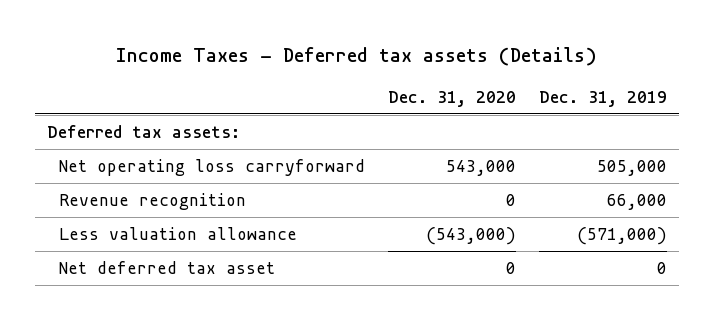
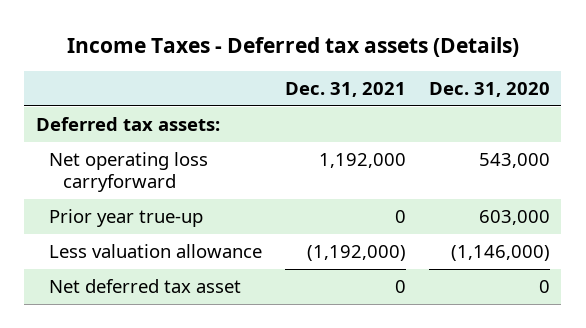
- | Dec. 31, 2020 | Dec. 31, 2019
+ | Dec. 31, 2021 | Dec. 31, 2020
- Revenue recognition | 0 | 66,000
- Less valuation allowance | (543,000) | (571,000)
+ Prior year true-up | 0 | 603,000
+ Less valuation allowance | (1,192,000) | (1,146,000)

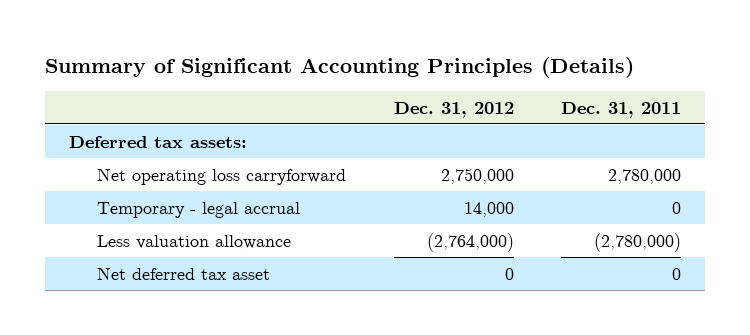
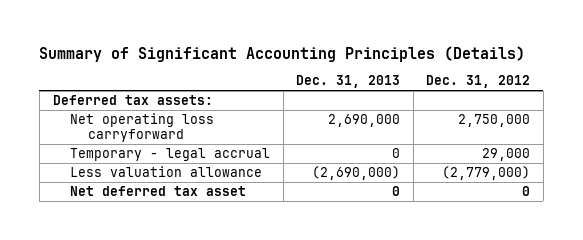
- | Dec. 31, 2012 | Dec. 31, 2011
+ | Dec. 31, 2013 | Dec. 31, 2012
- Temporary - legal accrual | 14,000 | 0
- Less valuation allowance | (2,764,000) | (2,780,000)
+ Temporary - legal accrual | 0 | 29,000
+ Less valuation allowance | (2,690,000) | (2,779,000)

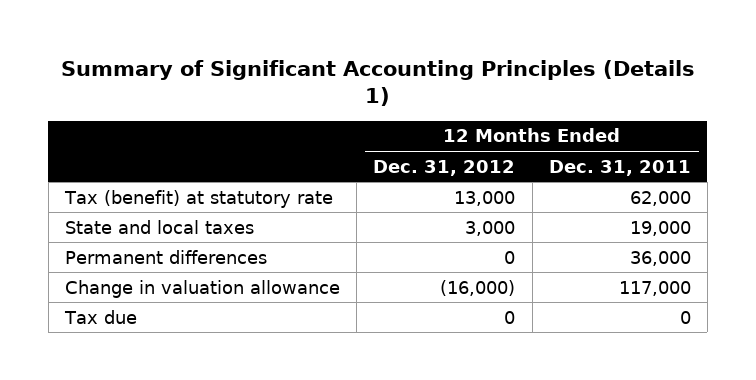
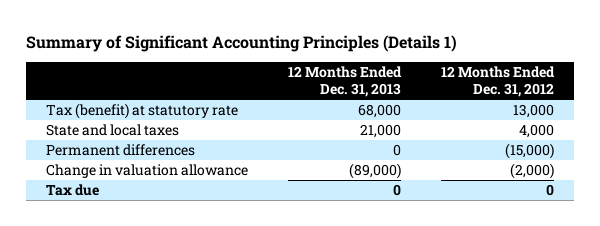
- | 12 Months Ended Dec. 31, 2012 | 12 Months Ended Dec. 31, 2011
+ | 12 Months Ended Dec. 31, 2013 | 12 Months Ended Dec. 31, 2012
- State and local taxes | 3,000 | 19,000
- Permanent differences | 0 | 36,000
- Change in valuation allowance | (16,000) | 117,000
+ State and local taxes | 21,000 | 4,000
+ Permanent differences | 0 | (15,000)
+ Change in valuation allowance | (89,000) | (2,000)

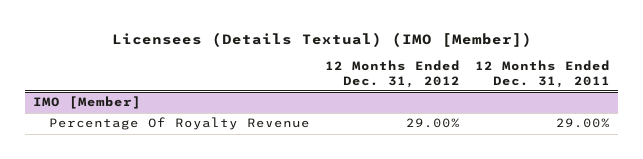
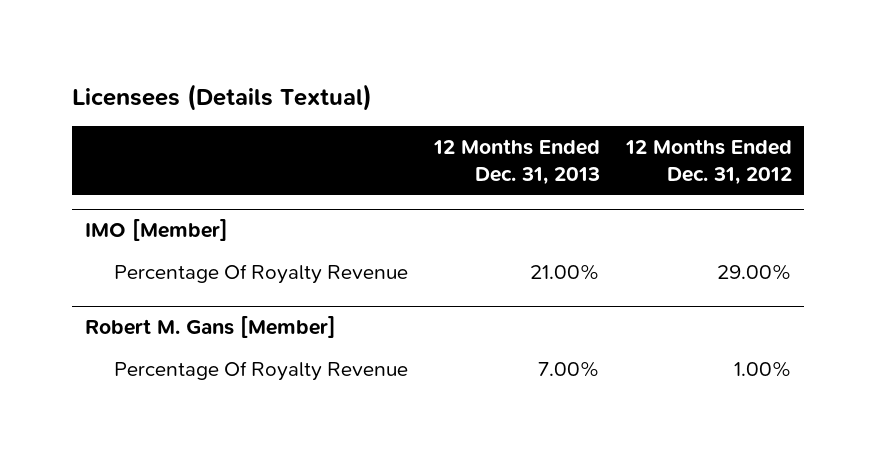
- Licensees (Details Textual) (IMO [Member])
+ Licensees (Details Textual)
- | 12 Months Ended Dec. 31, 2012 | 12 Months Ended Dec. 31, 2011
+ | 12 Months Ended Dec. 31, 2013 | 12 Months Ended Dec. 31, 2012
+ Robert M. Gans [Member]
+ Percentage Of Royalty Revenue | 7.00% | 1.00%

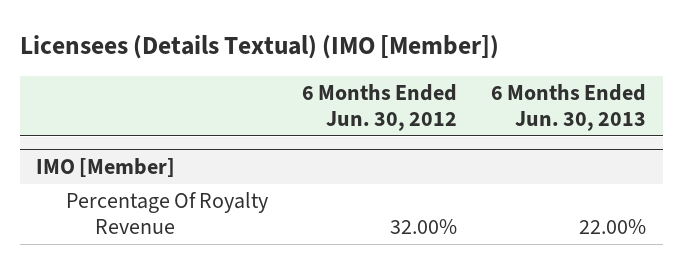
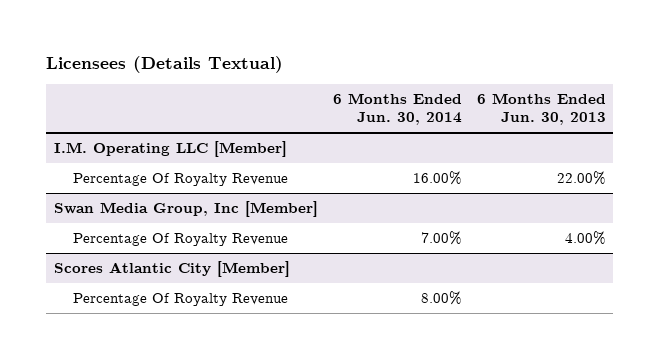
- Licensees (Details Textual) (IMO [Member])
+ Licensees (Details Textual)
- | 6 Months Ended Jun. 30, 2012 | 6 Months Ended Jun. 30, 2013
+ | 6 Months Ended Jun. 30, 2014 | 6 Months Ended Jun. 30, 2013
- IMO [Member]
+ I.M. Operating LLC [Member]
+ Swan Media Group, Inc [Member]
+ Percentage Of Royalty Revenue | 7.00% | 4.00%
+ Scores Atlantic City [Member]
+ Percentage Of Royalty Revenue | 8.00% |

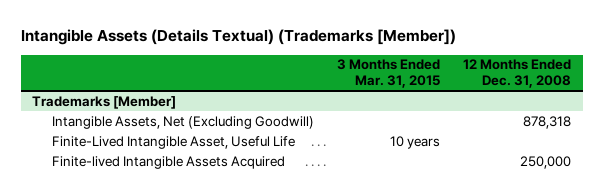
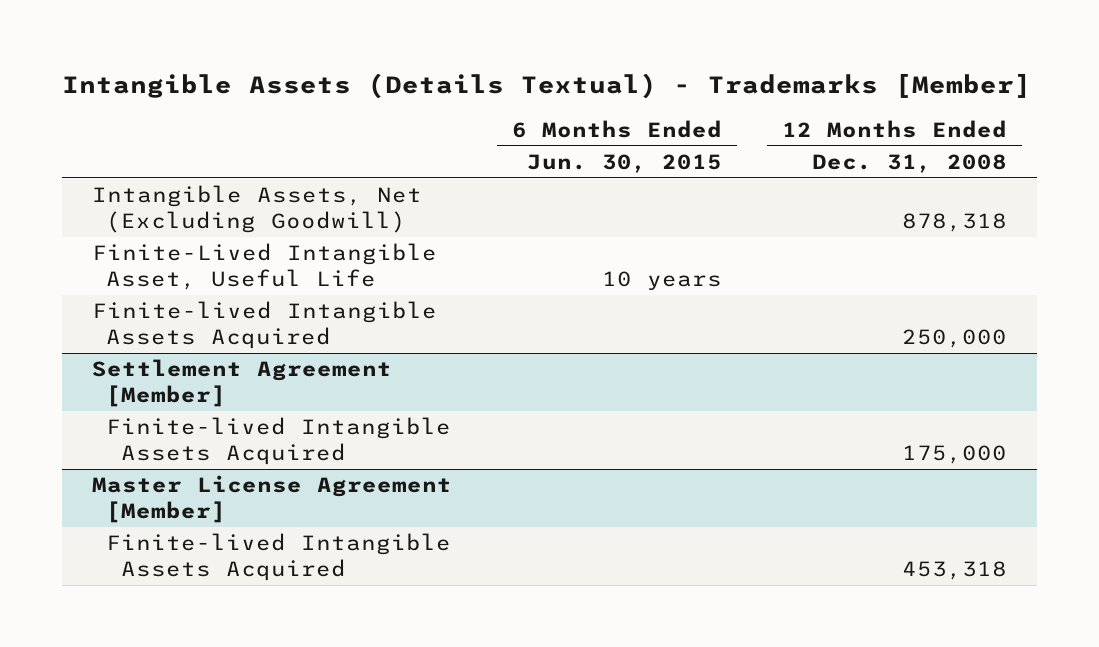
- Intangible Assets (Details Textual) (Trademarks [Member])
+ Intangible Assets (Details Textual) - Trademarks [Member]
- | 3 Months Ended Mar. 31, 2015 | 12 Months Ended Dec. 31, 2008
+ | 6 Months Ended Jun. 30, 2015 | 12 Months Ended Dec. 31, 2008
- Trademarks [Member]
+ Settlement Agreement [Member]
+ Finite-lived Intangible Assets Acquired | | 175,000
+ Master License Agreement [Member]
+ Finite-lived Intangible Assets Acquired | | 453,318

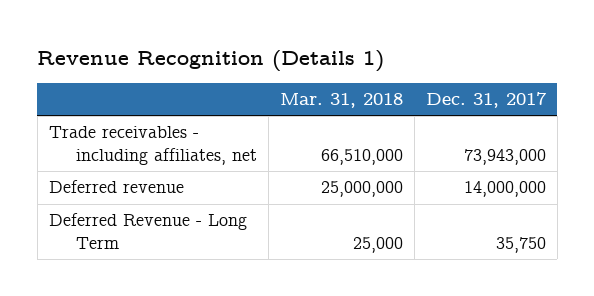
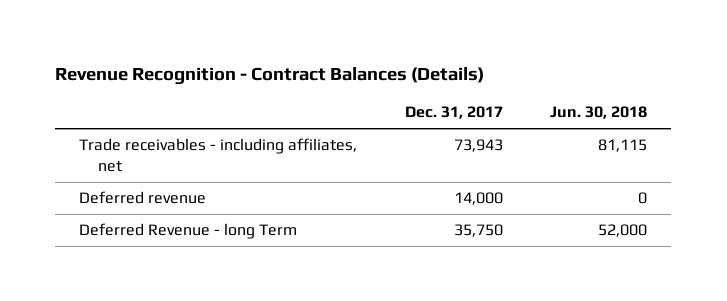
- Revenue Recognition (Details 1)
+ Revenue Recognition - Contract Balances (Details)
- | Mar. 31, 2018 | Dec. 31, 2017
+ | Dec. 31, 2017 | Jun. 30, 2018
- Trade receivables - including affiliates, net | 66,510,000 | 73,943,000
- Deferred revenue | 25,000,000 | 14,000,000
- Deferred Revenue - Long Term | 25,000 | 35,750
+ Trade receivables - including affiliates, net | 73,943 | 81,115
+ Deferred revenue | 14,000 | 0
+ Deferred Revenue - long Term | 35,750 | 52,000

